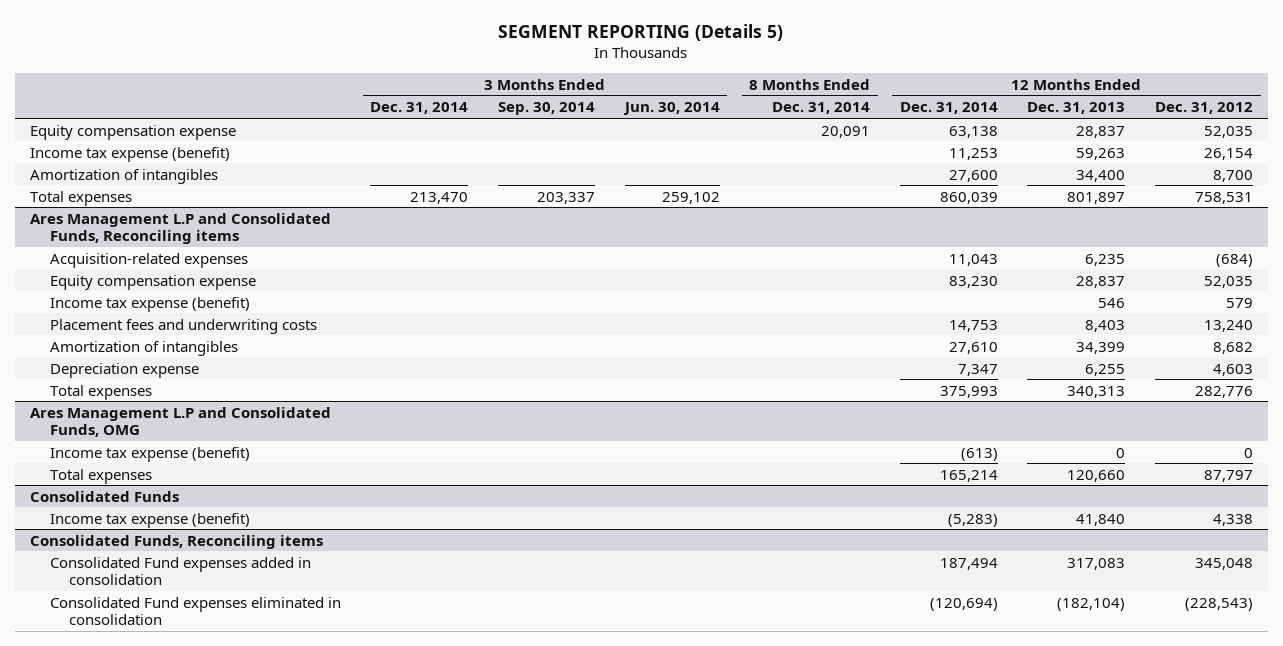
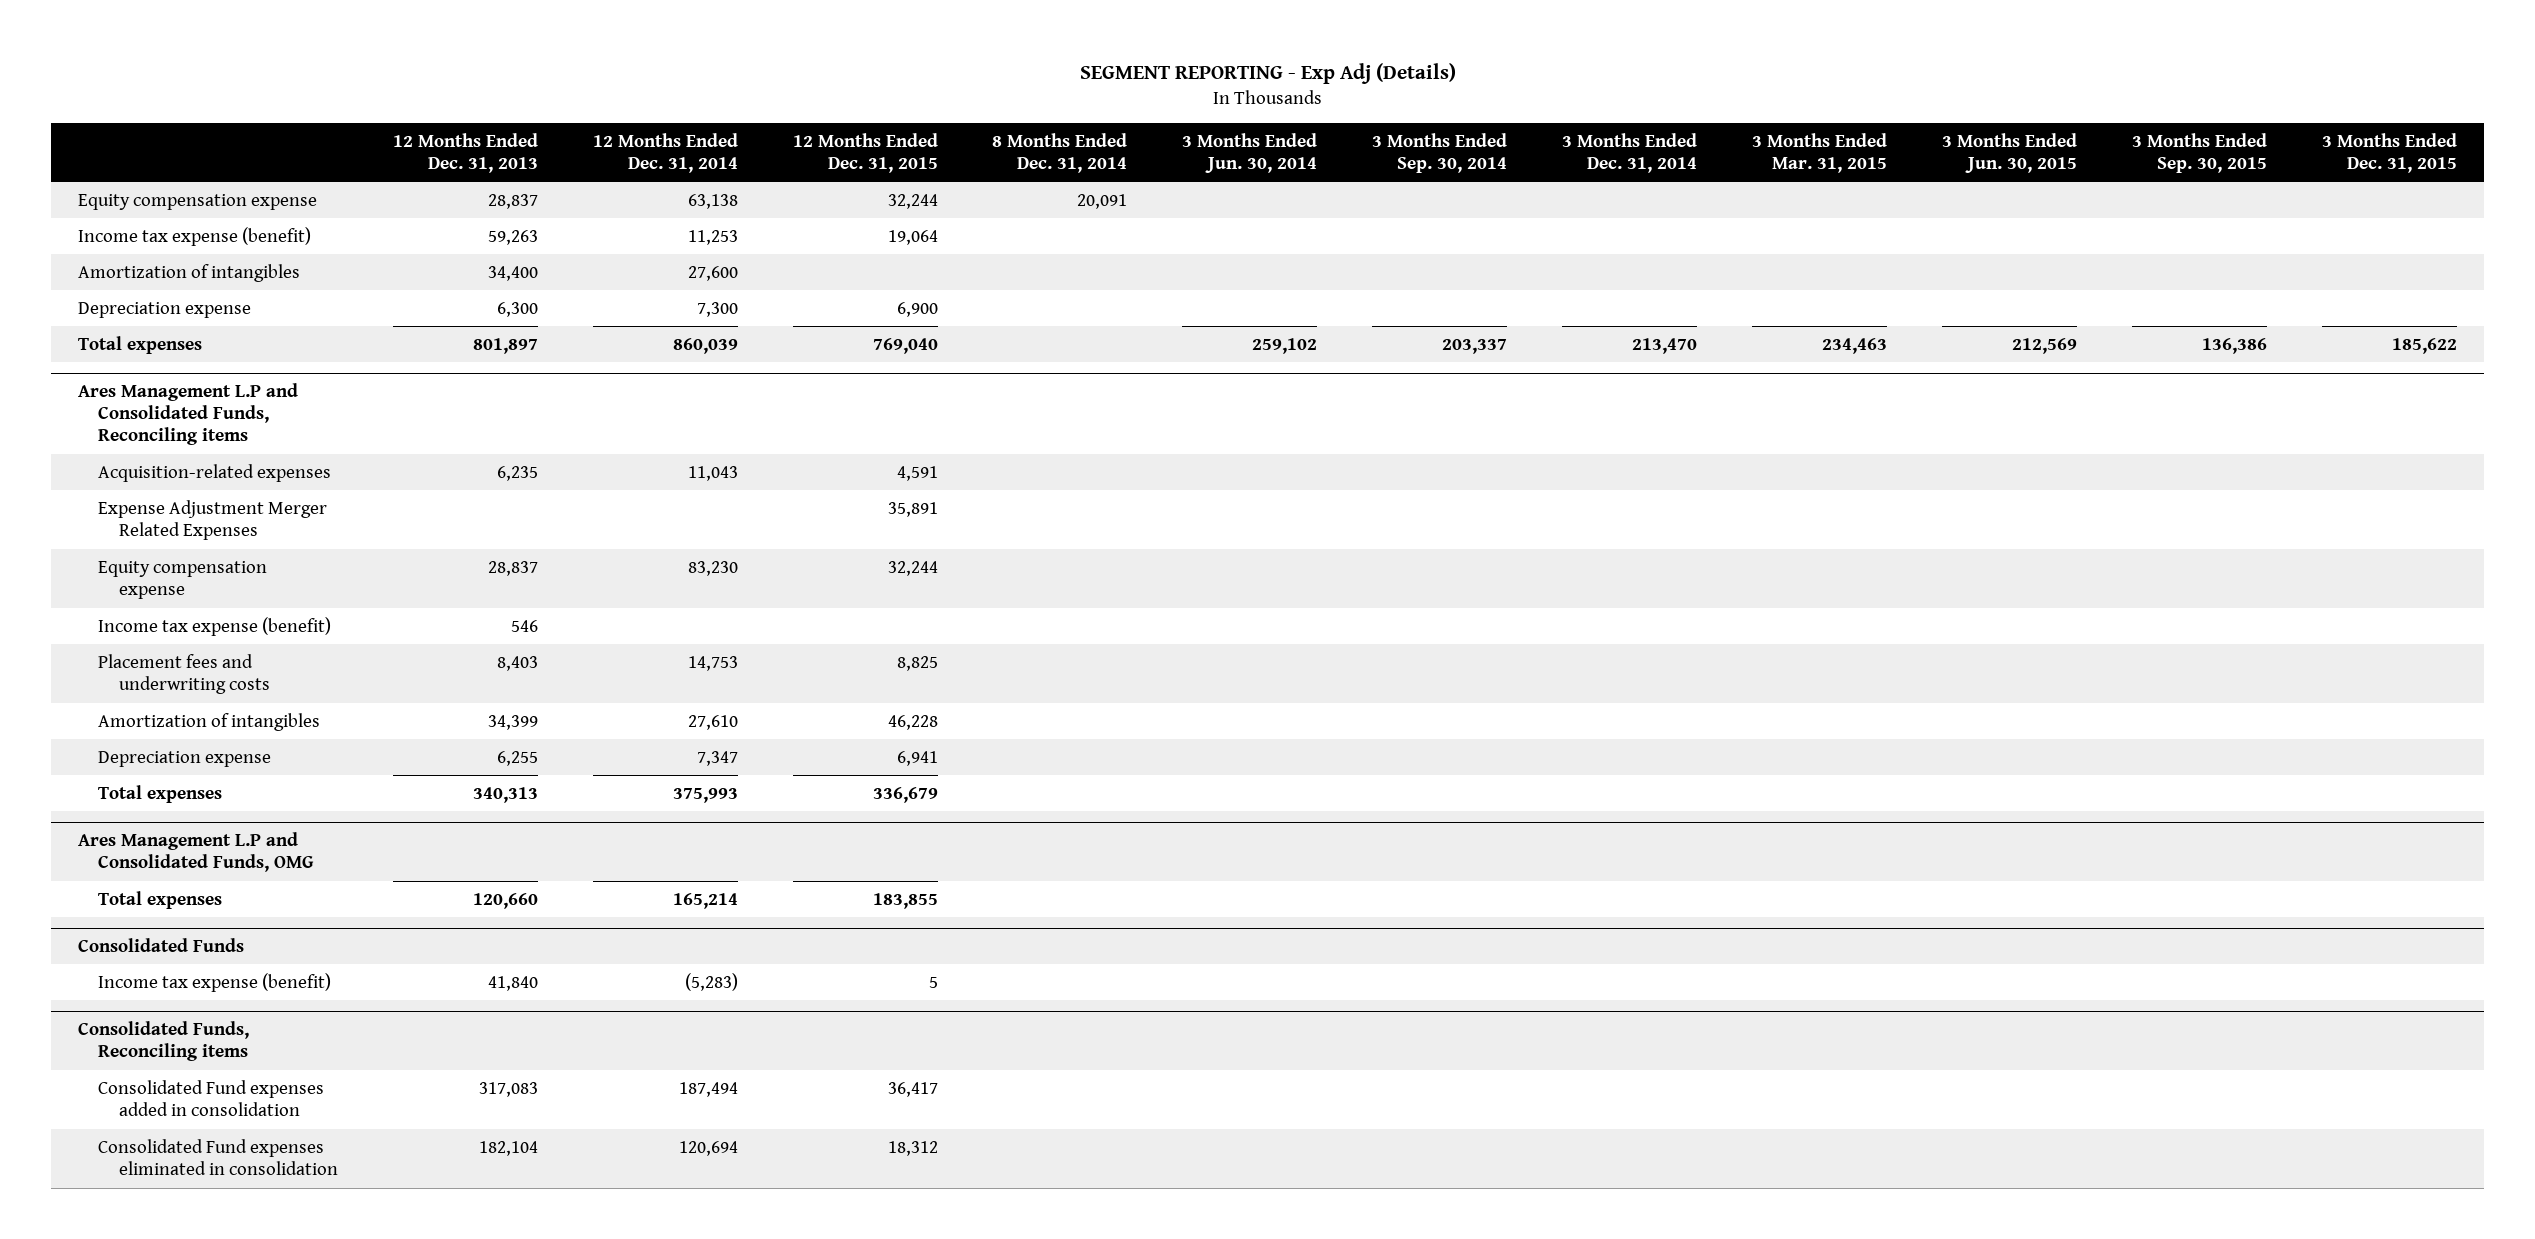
- SEGMENT REPORTING (Details 5)
+ SEGMENT REPORTING - Exp Adj (Details)
- | 3 Months Ended Dec. 31, 2014 | 3 Months Ended Sep. 30, 2014 | 3 Months Ended Jun. 30, 2014 | 8 Months Ended Dec. 31, 2014 | 12 Months Ended Dec. 31, 2014 | 12 Months Ended Dec. 31, 2013 | 12 Months Ended Dec. 31, 2012
+ | 12 Months Ended Dec. 31, 2013 | 12 Months Ended Dec. 31, 2014 | 12 Months Ended Dec. 31, 2015 | 8 Months Ended Dec. 31, 2014 | 3 Months Ended Jun. 30, 2014 | 3 Months Ended Sep. 30, 2014 | 3 Months Ended Dec. 31, 2014 | 3 Months Ended Mar. 31, 2015 | 3 Months Ended Jun. 30, 2015 | 3 Months Ended Sep. 30, 2015 | 3 Months Ended Dec. 31, 2015
+ Depreciation expense | 6,300 | 7,300 | 6,900 | | | | | | | |
@ Ares Management L.P and Consolidated Funds, Reconciling items
+ Expense Adjustment Merger Related Expenses | | | 35,891 | | | | | | | |
@ Ares Management L.P and Consolidated Funds, OMG
- Income tax expense (benefit) | | | | | (613) | 0 | 0
@ Consolidated Funds, Reconciling items
- Consolidated Fund expenses eliminated in consolidation | | | | | (120,694) | (182,104) | (228,543)
+ Consolidated Fund expenses eliminated in consolidation | 182,104 | 120,694 | 18,312 | | | | | | | |

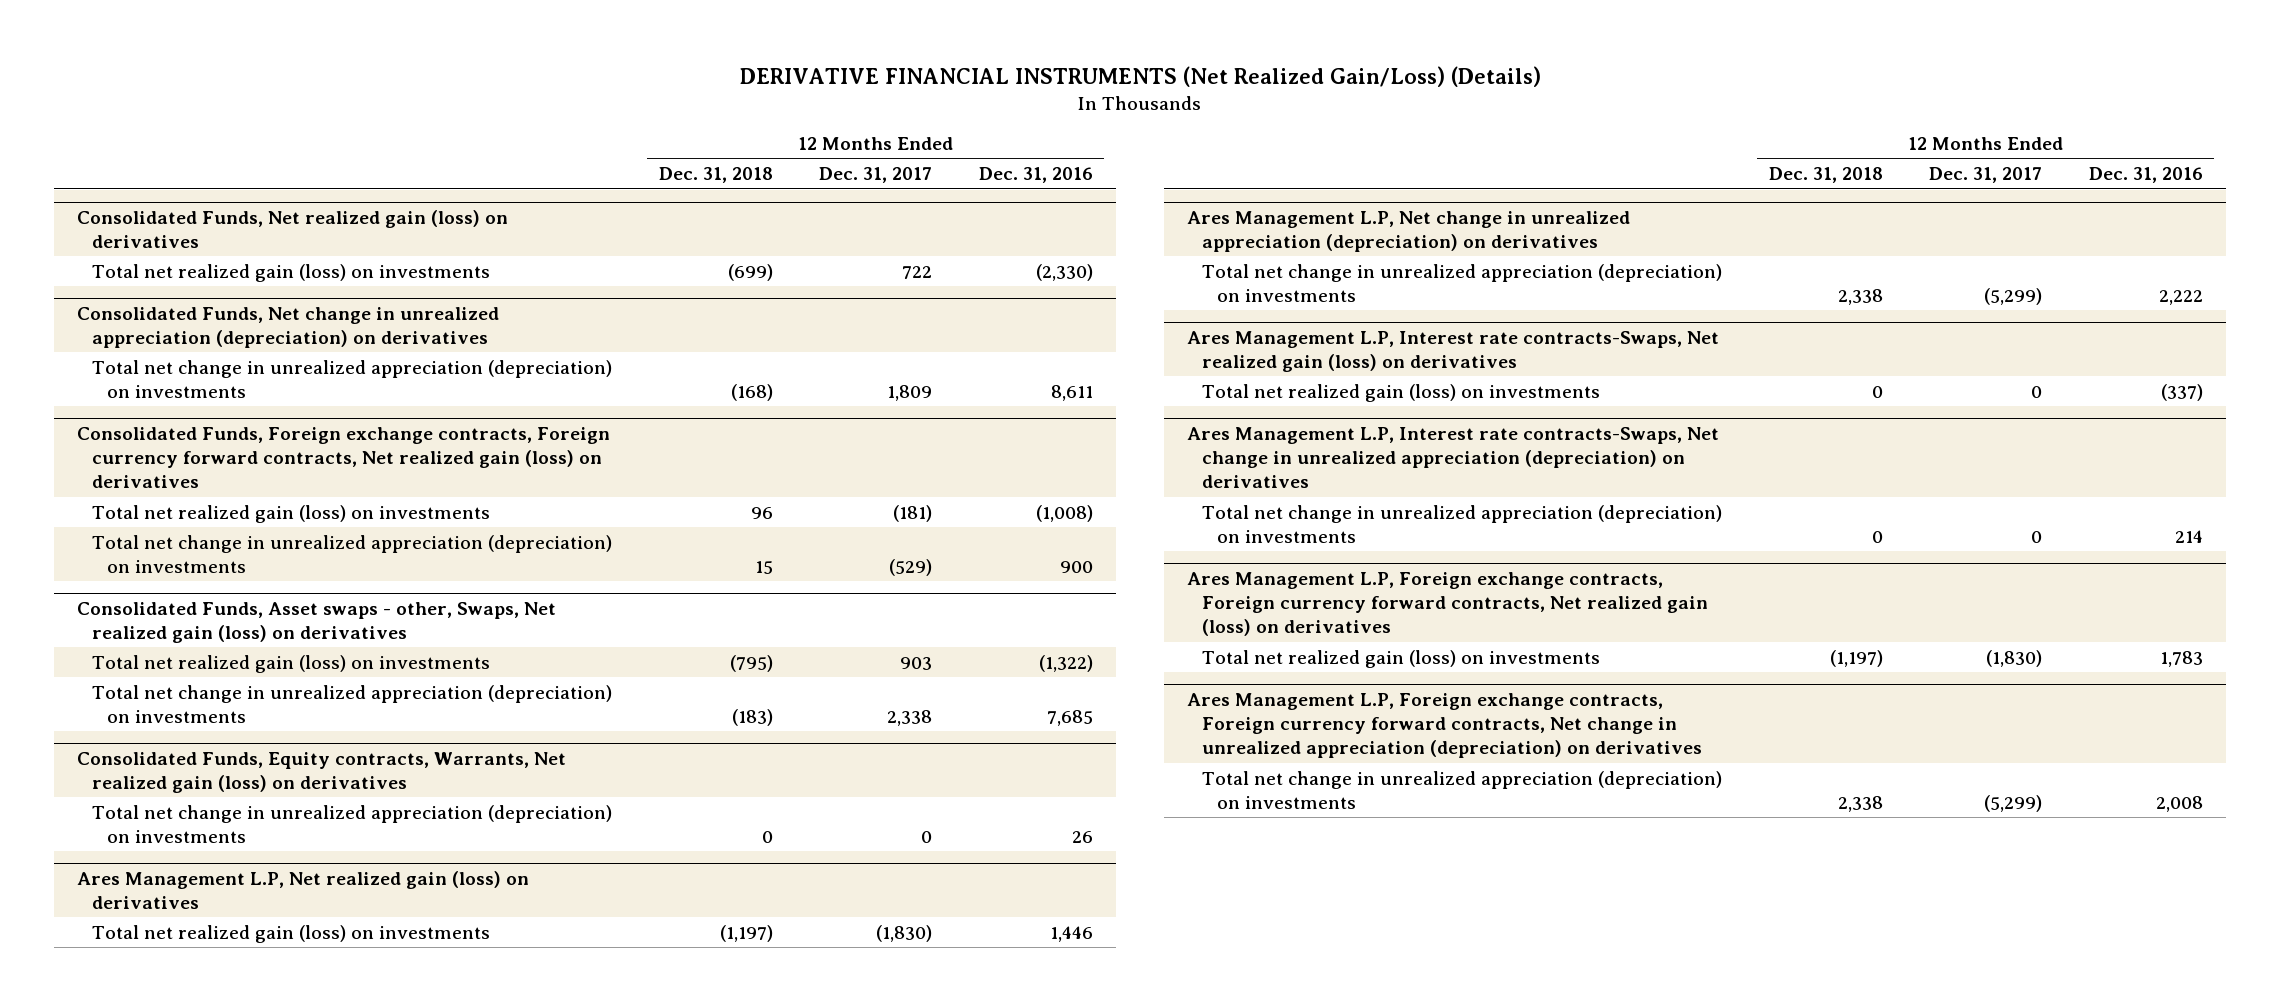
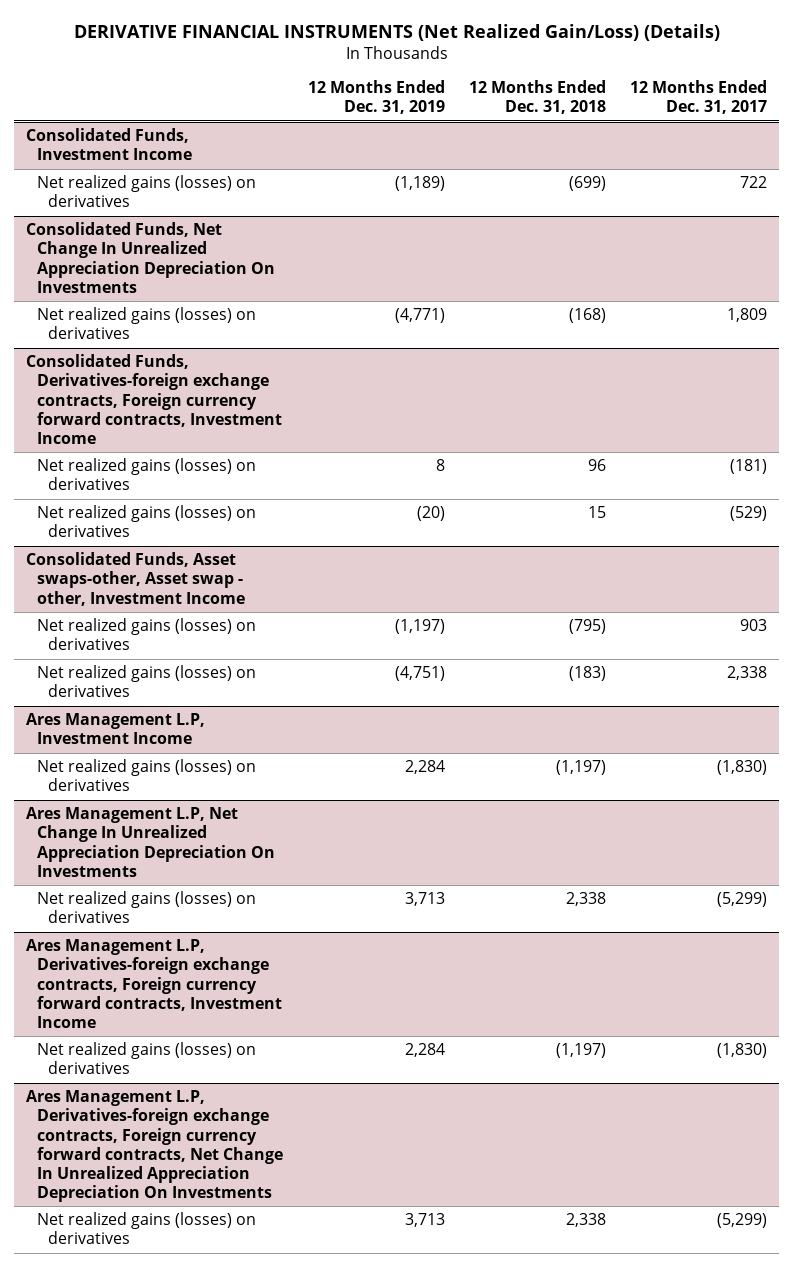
- | 12 Months Ended Dec. 31, 2018 | 12 Months Ended Dec. 31, 2017 | 12 Months Ended Dec. 31, 2016
+ | 12 Months Ended Dec. 31, 2019 | 12 Months Ended Dec. 31, 2018 | 12 Months Ended Dec. 31, 2017
- Consolidated Funds, Net realized gain (loss) on derivatives
- Total net realized gain (loss) on investments | (699) | 722 | (2,330)
- Consolidated Funds, Net change in unrealized appreciation (depreciation) on derivatives
- Total net change in unrealized appreciation (depreciation) on investments | (168) | 1,809 | 8,611
- Consolidated Funds, Foreign exchange contracts, Foreign currency forward contracts, Net realized gain (loss) on derivatives
- Total net realized gain (loss) on investments | 96 | (181) | (1,008)
- Total net change in unrealized appreciation (depreciation) on investments | 15 | (529) | 900
- Consolidated Funds, Asset swaps - other, Swaps, Net realized gain (loss) on derivatives
- Total net realized gain (loss) on investments | (795) | 903 | (1,322)
- Total net change in unrealized appreciation (depreciation) on investments | (183) | 2,338 | 7,685
- Consolidated Funds, Equity contracts, Warrants, Net realized gain (loss) on derivatives
- Total net change in unrealized appreciation (depreciation) on investments | 0 | 0 | 26
- Ares Management L.P, Net realized gain (loss) on derivatives
- Total net realized gain (loss) on investments | (1,197) | (1,830) | 1,446
- Ares Management L.P, Net change in unrealized appreciation (depreciation) on derivatives
- Total net change in unrealized appreciation (depreciation) on investments | 2,338 | (5,299) | 2,222
- Ares Management L.P, Interest rate contracts-Swaps, Net realized gain (loss) on derivatives
- Total net realized gain (loss) on investments | 0 | 0 | (337)
- Ares Management L.P, Interest rate contracts-Swaps, Net change in unrealized appreciation (depreciation) on derivatives
- Total net change in unrealized appreciation (depreciation) on investments | 0 | 0 | 214
- Ares Management L.P, Foreign exchange contracts, Foreign currency forward contracts, Net realized gain (loss) on derivatives
- Total net realized gain (loss) on investments | (1,197) | (1,830) | 1,783
- Ares Management L.P, Foreign exchange contracts, Foreign currency forward contracts, Net change in unrealized appreciation (depreciation) on derivatives
- Total net change in unrealized appreciation (depreciation) on investments | 2,338 | (5,299) | 2,008
+ Consolidated Funds, Investment Income
+ Net realized gains (losses) on derivatives | (1,189) | (699) | 722
+ Consolidated Funds, Net Change In Unrealized Appreciation Depreciation On Investments
+ Net realized gains (losses) on derivatives | (4,771) | (168) | 1,809
+ Consolidated Funds, Derivatives-foreign exchange contracts, Foreign currency forward contracts, Investment Income
+ Net realized gains (losses) on derivatives | 8 | 96 | (181)
+ Net realized gains (losses) on derivatives | (20) | 15 | (529)
+ Consolidated Funds, Asset swaps-other, Asset swap - other, Investment Income
+ Net realized gains (losses) on derivatives | (1,197) | (795) | 903
+ Net realized gains (losses) on derivatives | (4,751) | (183) | 2,338
+ Ares Management L.P, Investment Income
+ Net realized gains (losses) on derivatives | 2,284 | (1,197) | (1,830)
+ Ares Management L.P, Net Change In Unrealized Appreciation Depreciation On Investments
+ Net realized gains (losses) on derivatives | 3,713 | 2,338 | (5,299)
+ Ares Management L.P, Derivatives-foreign exchange contracts, Foreign currency forward contracts, Investment Income
+ Net realized gains (losses) on derivatives | 2,284 | (1,197) | (1,830)
+ Ares Management L.P, Derivatives-foreign exchange contracts, Foreign currency forward contracts, Net Change In Unrealized Appreciation Depreciation On Investments
+ Net realized gains (losses) on derivatives | 3,713 | 2,338 | (5,299)

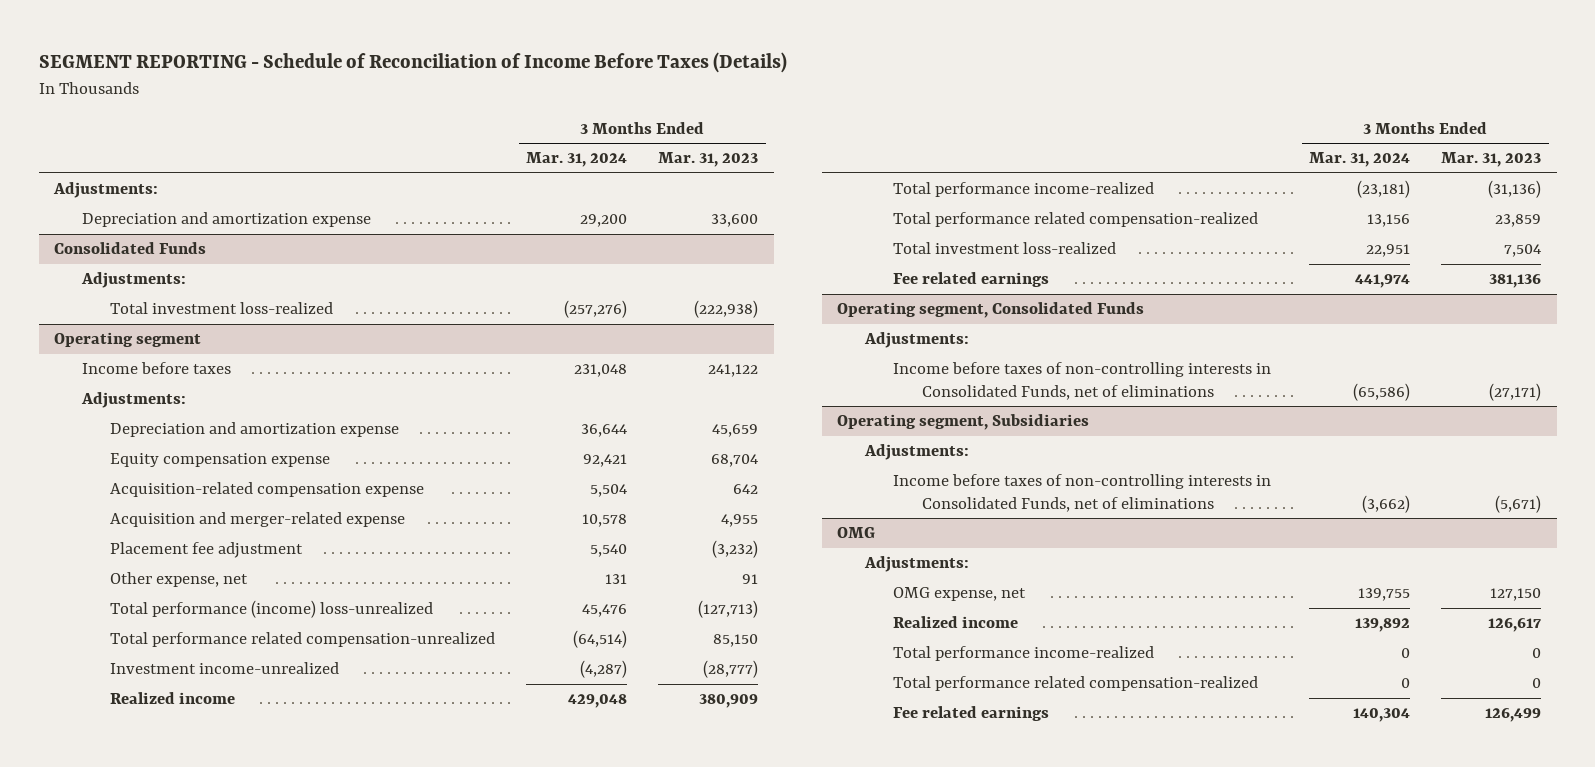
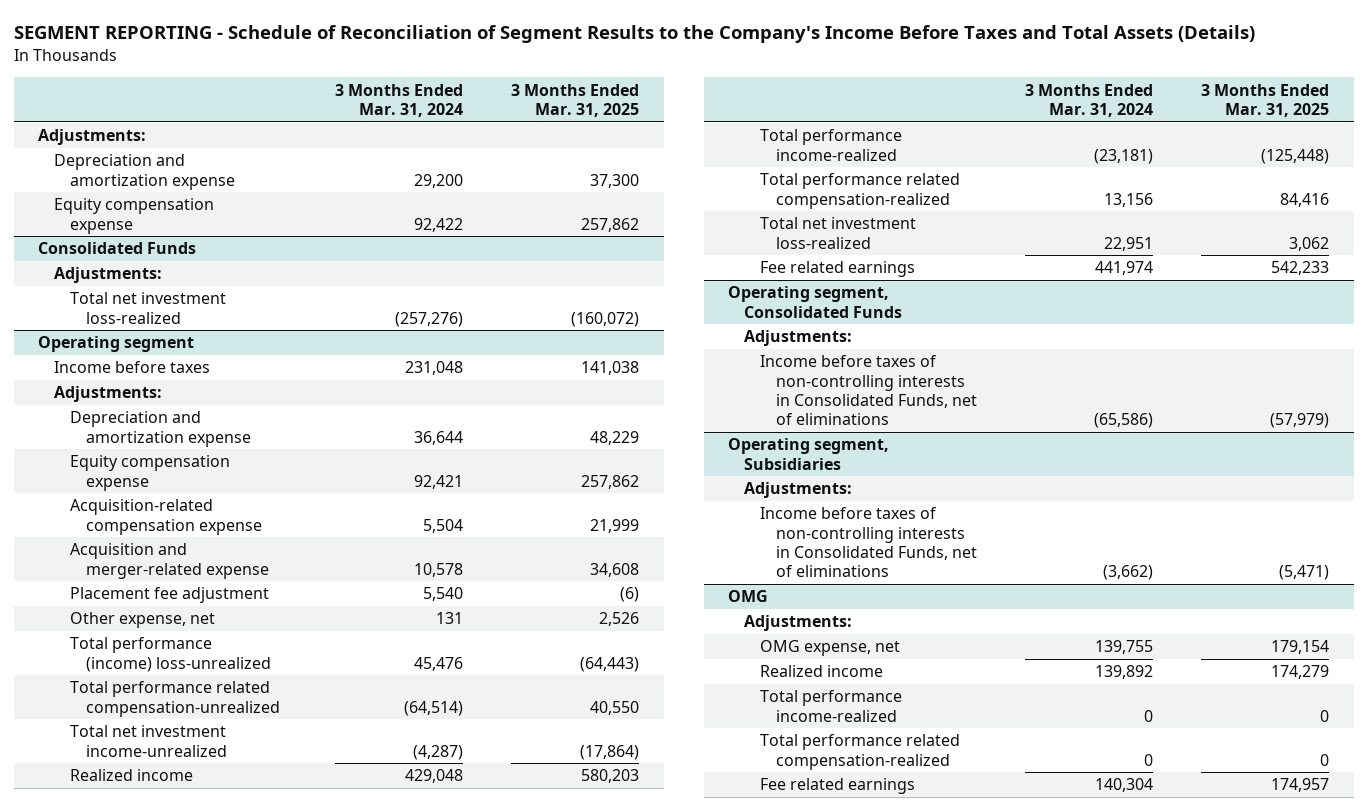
- SEGMENT REPORTING - Schedule of Reconciliation of Income Before Taxes (Details)
+ SEGMENT REPORTING - Schedule of Reconciliation of Segment Results to the Company's Income Before Taxes and Total Assets (Details)
- | 3 Months Ended Mar. 31, 2024 | 3 Months Ended Mar. 31, 2023
+ | 3 Months Ended Mar. 31, 2024 | 3 Months Ended Mar. 31, 2025
+ Equity compensation expense | 92,422 | 257,862
@ Consolidated Funds
- Total investment loss-realized | (257,276) | (222,938)
+ Total net investment loss-realized | (257,276) | (160,072)
@ Operating segment
- Investment income-unrealized | (4,287) | (28,777)
+ Total net investment income-unrealized | (4,287) | (17,864)
- Total investment loss-realized | 22,951 | 7,504
+ Total net investment loss-realized | 22,951 | 3,062

